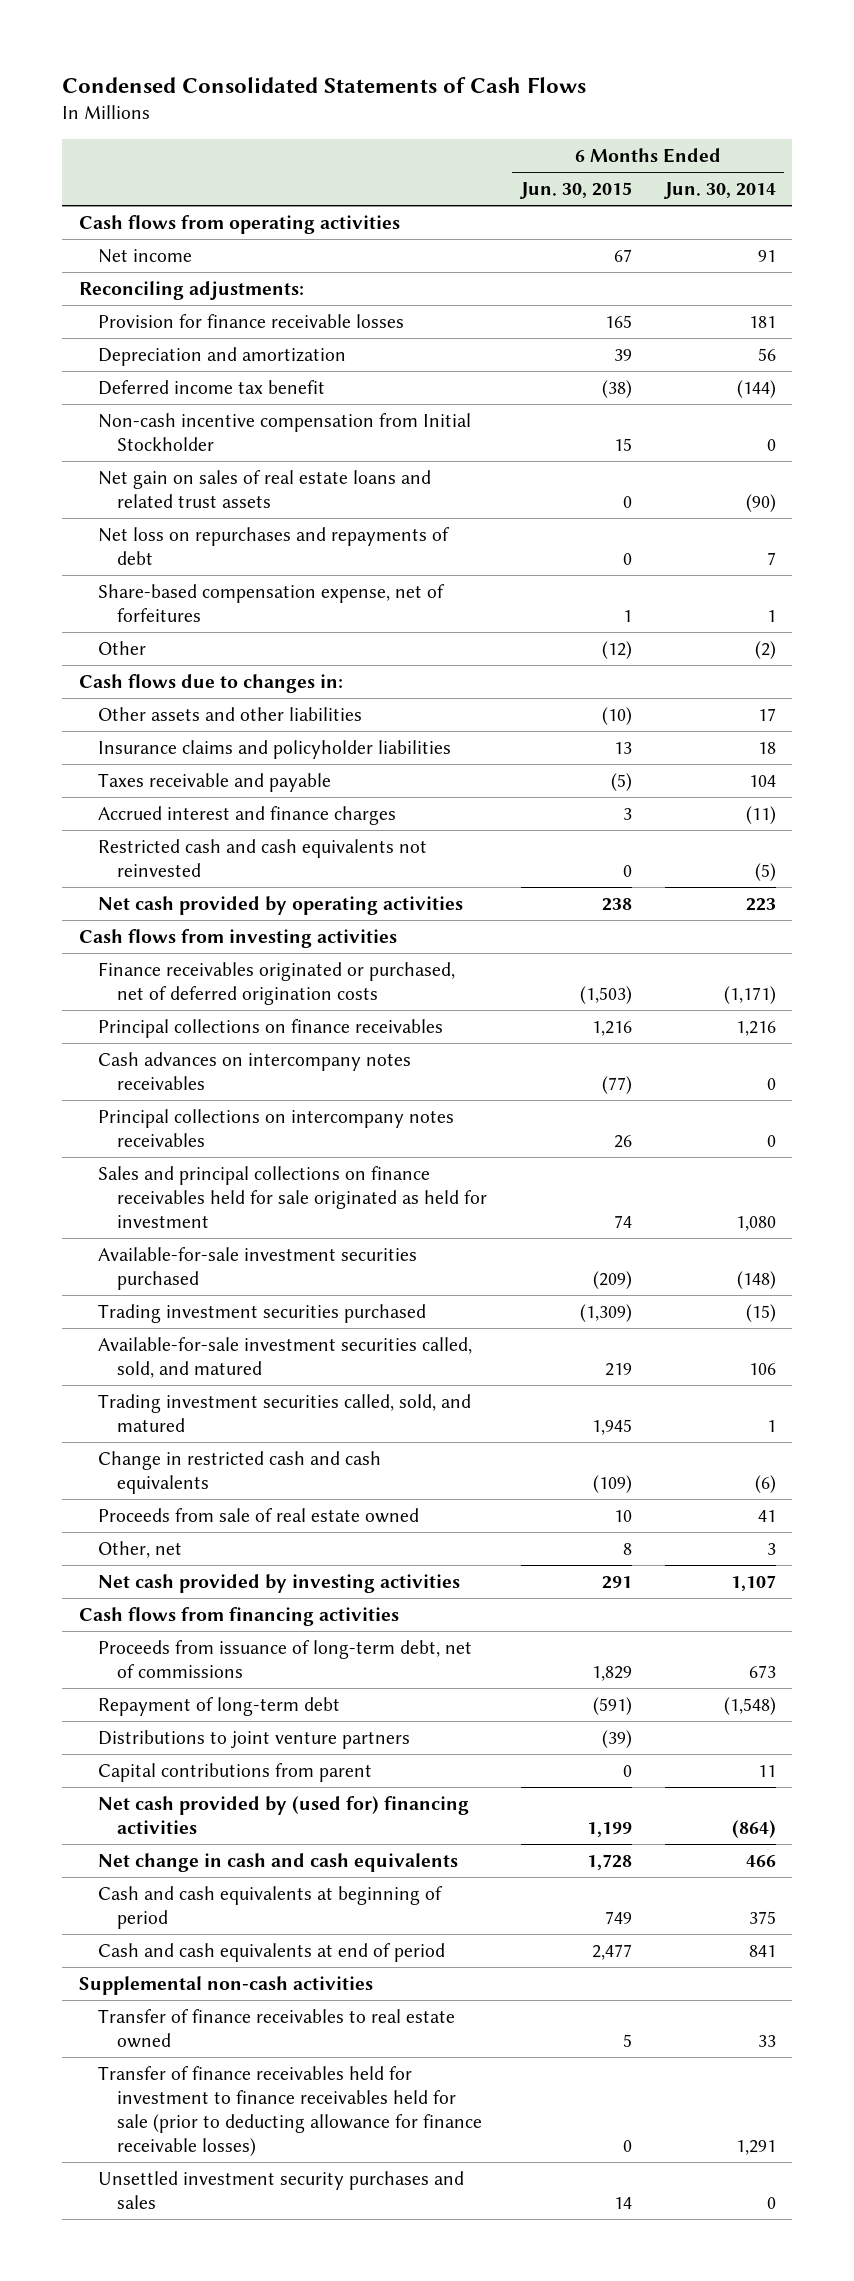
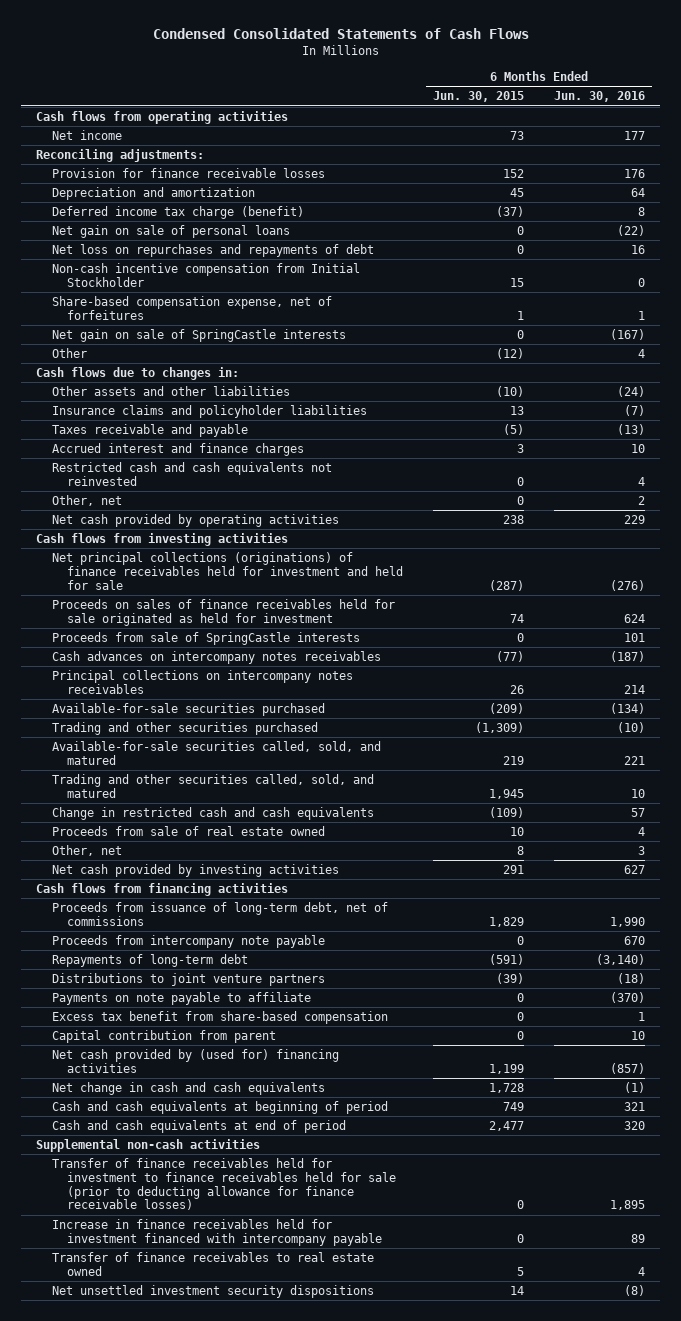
- | 6 Months Ended Jun. 30, 2015 | 6 Months Ended Jun. 30, 2014
+ | 6 Months Ended Jun. 30, 2015 | 6 Months Ended Jun. 30, 2016
- Net income | 67 | 91
+ Net income | 73 | 177
- Provision for finance receivable losses | 165 | 181
- Depreciation and amortization | 39 | 56
- Deferred income tax benefit | (38) | (144)
- Net gain on sales of real estate loans and related trust assets | 0 | (90)
+ Provision for finance receivable losses | 152 | 176
+ Depreciation and amortization | 45 | 64
+ Deferred income tax charge (benefit) | (37) | 8
+ Net gain on sale of personal loans | 0 | (22)
moved down: Non-cash incentive compensation from Initial Stockholder | 15 | 0
+ Net gain on sale of SpringCastle interests | 0 | (167)
+ Other, net | 0 | 2
- Finance receivables originated or purchased, net of deferred origination costs | (1,503) | (1,171)
- Principal collections on finance receivables | 1,216 | 1,216
+ Net principal collections (originations) of finance receivables held for investment and held for sale | (287) | (276)
+ Proceeds on sales of finance receivables held for sale originated as held for investment | 74 | 624
+ Proceeds from sale of SpringCastle interests | 0 | 101
- Sales and principal collections on finance receivables held for sale originated as held for investment | 74 | 1,080
- Available-for-sale investment securities purchased | (209) | (148)
- Trading investment securities purchased | (1,309) | (15)
- Available-for-sale investment securities called, sold, and matured | 219 | 106
- Trading investment securities called, sold, and matured | 1,945 | 1
+ Available-for-sale securities purchased | (209) | (134)
+ Trading and other securities purchased | (1,309) | (10)
+ Available-for-sale securities called, sold, and matured | 219 | 221
+ Trading and other securities called, sold, and matured | 1,945 | 10
- Repayment of long-term debt | (591) | (1,548)
+ Proceeds from intercompany note payable | 0 | 670
+ Repayments of long-term debt | (591) | (3,140)
- Capital contributions from parent | 0 | 11
+ Payments on note payable to affiliate | 0 | (370)
+ Excess tax benefit from share-based compensation | 0 | 1
+ Capital contribution from parent | 0 | 10
- Unsettled investment security purchases and sales | 14 | 0
+ Increase in finance receivables held for investment financed with intercompany payable | 0 | 89
moved down: Transfer of finance receivables to real estate owned | 5 | 4
+ Net unsettled investment security dispositions | 14 | (8)

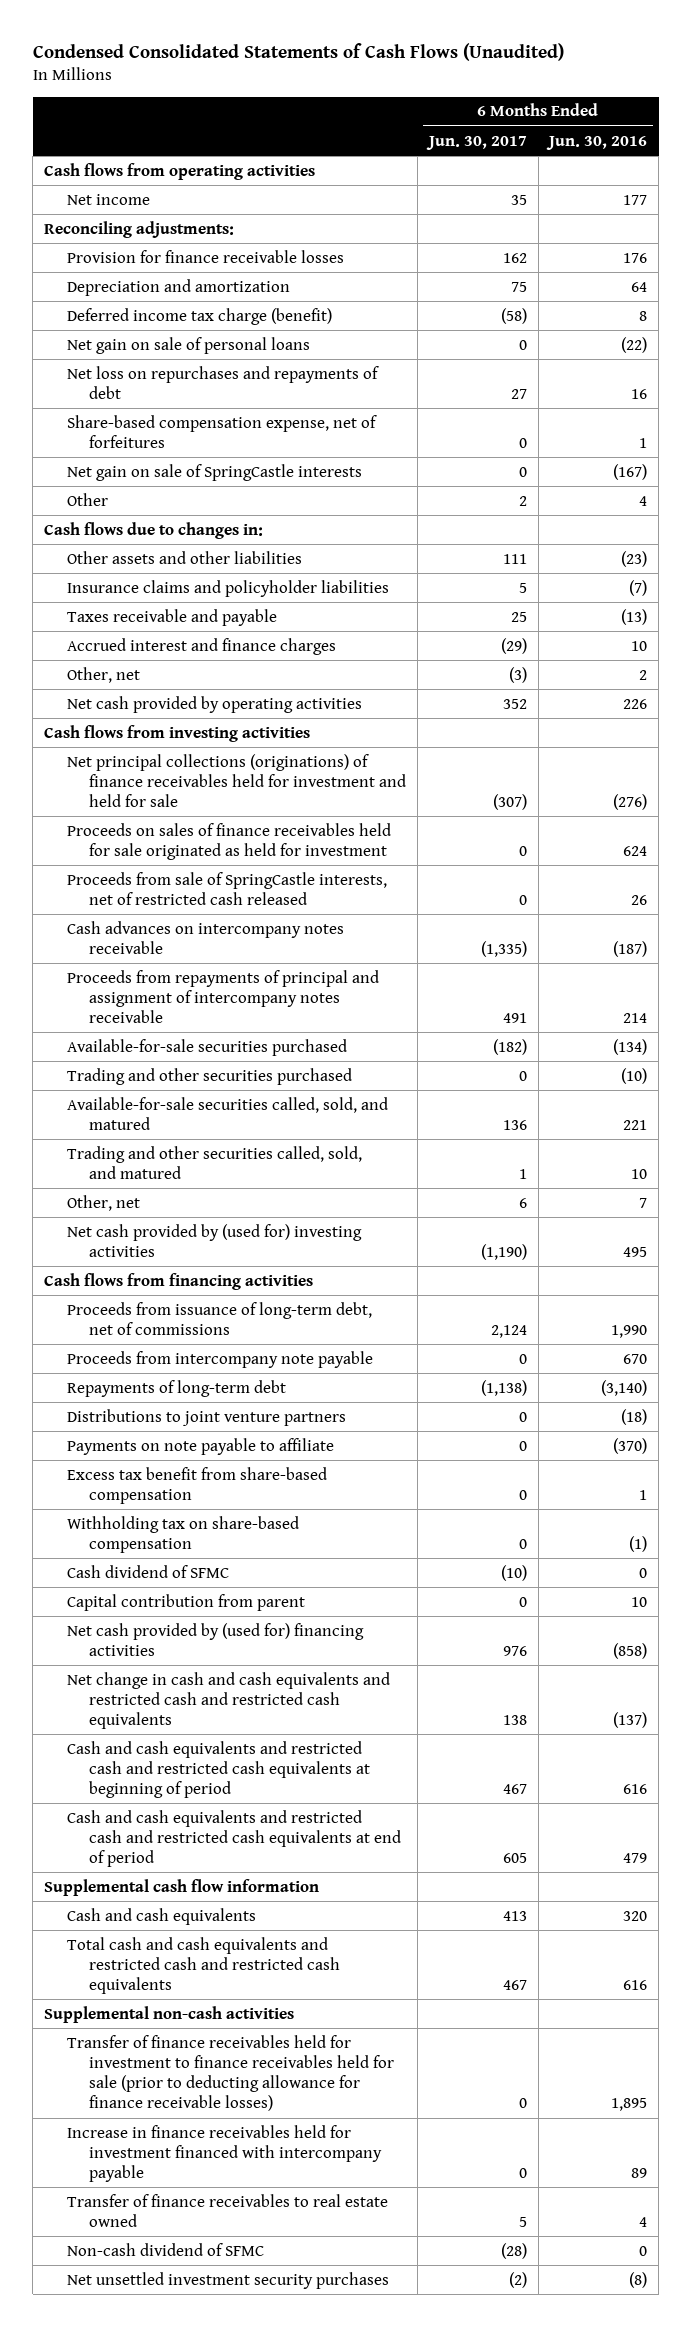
- Condensed Consolidated Statements of Cash Flows
+ Condensed Consolidated Statements of Cash Flows (Unaudited)
- | 6 Months Ended Jun. 30, 2015 | 6 Months Ended Jun. 30, 2016
+ | 6 Months Ended Jun. 30, 2017 | 6 Months Ended Jun. 30, 2016
- Non-cash incentive compensation from Initial Stockholder | 15 | 0
- Other assets and other liabilities | (10) | (24)
+ Other assets and other liabilities | 111 | (23)
- Restricted cash and cash equivalents not reinvested | 0 | 4
- Net cash provided by operating activities | 238 | 229
+ Net cash provided by operating activities | 352 | 226
- Proceeds from sale of SpringCastle interests | 0 | 101
- Cash advances on intercompany notes receivables | (77) | (187)
- Principal collections on intercompany notes receivables | 26 | 214
+ Proceeds from sale of SpringCastle interests, net of restricted cash released | 0 | 26
+ Cash advances on intercompany notes receivable | (1,335) | (187)
+ Proceeds from repayments of principal and assignment of intercompany notes receivable | 491 | 214
- Change in restricted cash and cash equivalents | (109) | 57
- Proceeds from sale of real estate owned | 10 | 4
- Other, net | 8 | 3
- Net cash provided by investing activities | 291 | 627
+ Other, net | 6 | 7
+ Net cash provided by (used for) investing activities | (1,190) | 495
+ Withholding tax on share-based compensation | 0 | (1)
+ Cash dividend of SFMC | (10) | 0
- Net cash provided by (used for) financing activities | 1,199 | (857)
- Net change in cash and cash equivalents | 1,728 | (1)
- Cash and cash equivalents at beginning of period | 749 | 321
- Cash and cash equivalents at end of period | 2,477 | 320
+ Net cash provided by (used for) financing activities | 976 | (858)
+ Net change in cash and cash equivalents and restricted cash and restricted cash equivalents | 138 | (137)
+ Cash and cash equivalents and restricted cash and restricted cash equivalents at beginning of period | 467 | 616
+ Cash and cash equivalents and restricted cash and restricted cash equivalents at end of period | 605 | 479
+ Supplemental cash flow information
+ Cash and cash equivalents | 413 | 320
+ Total cash and cash equivalents and restricted cash and restricted cash equivalents | 467 | 616
- Net unsettled investment security dispositions | 14 | (8)
+ Non-cash dividend of SFMC | (28) | 0
+ Net unsettled investment security purchases | (2) | (8)

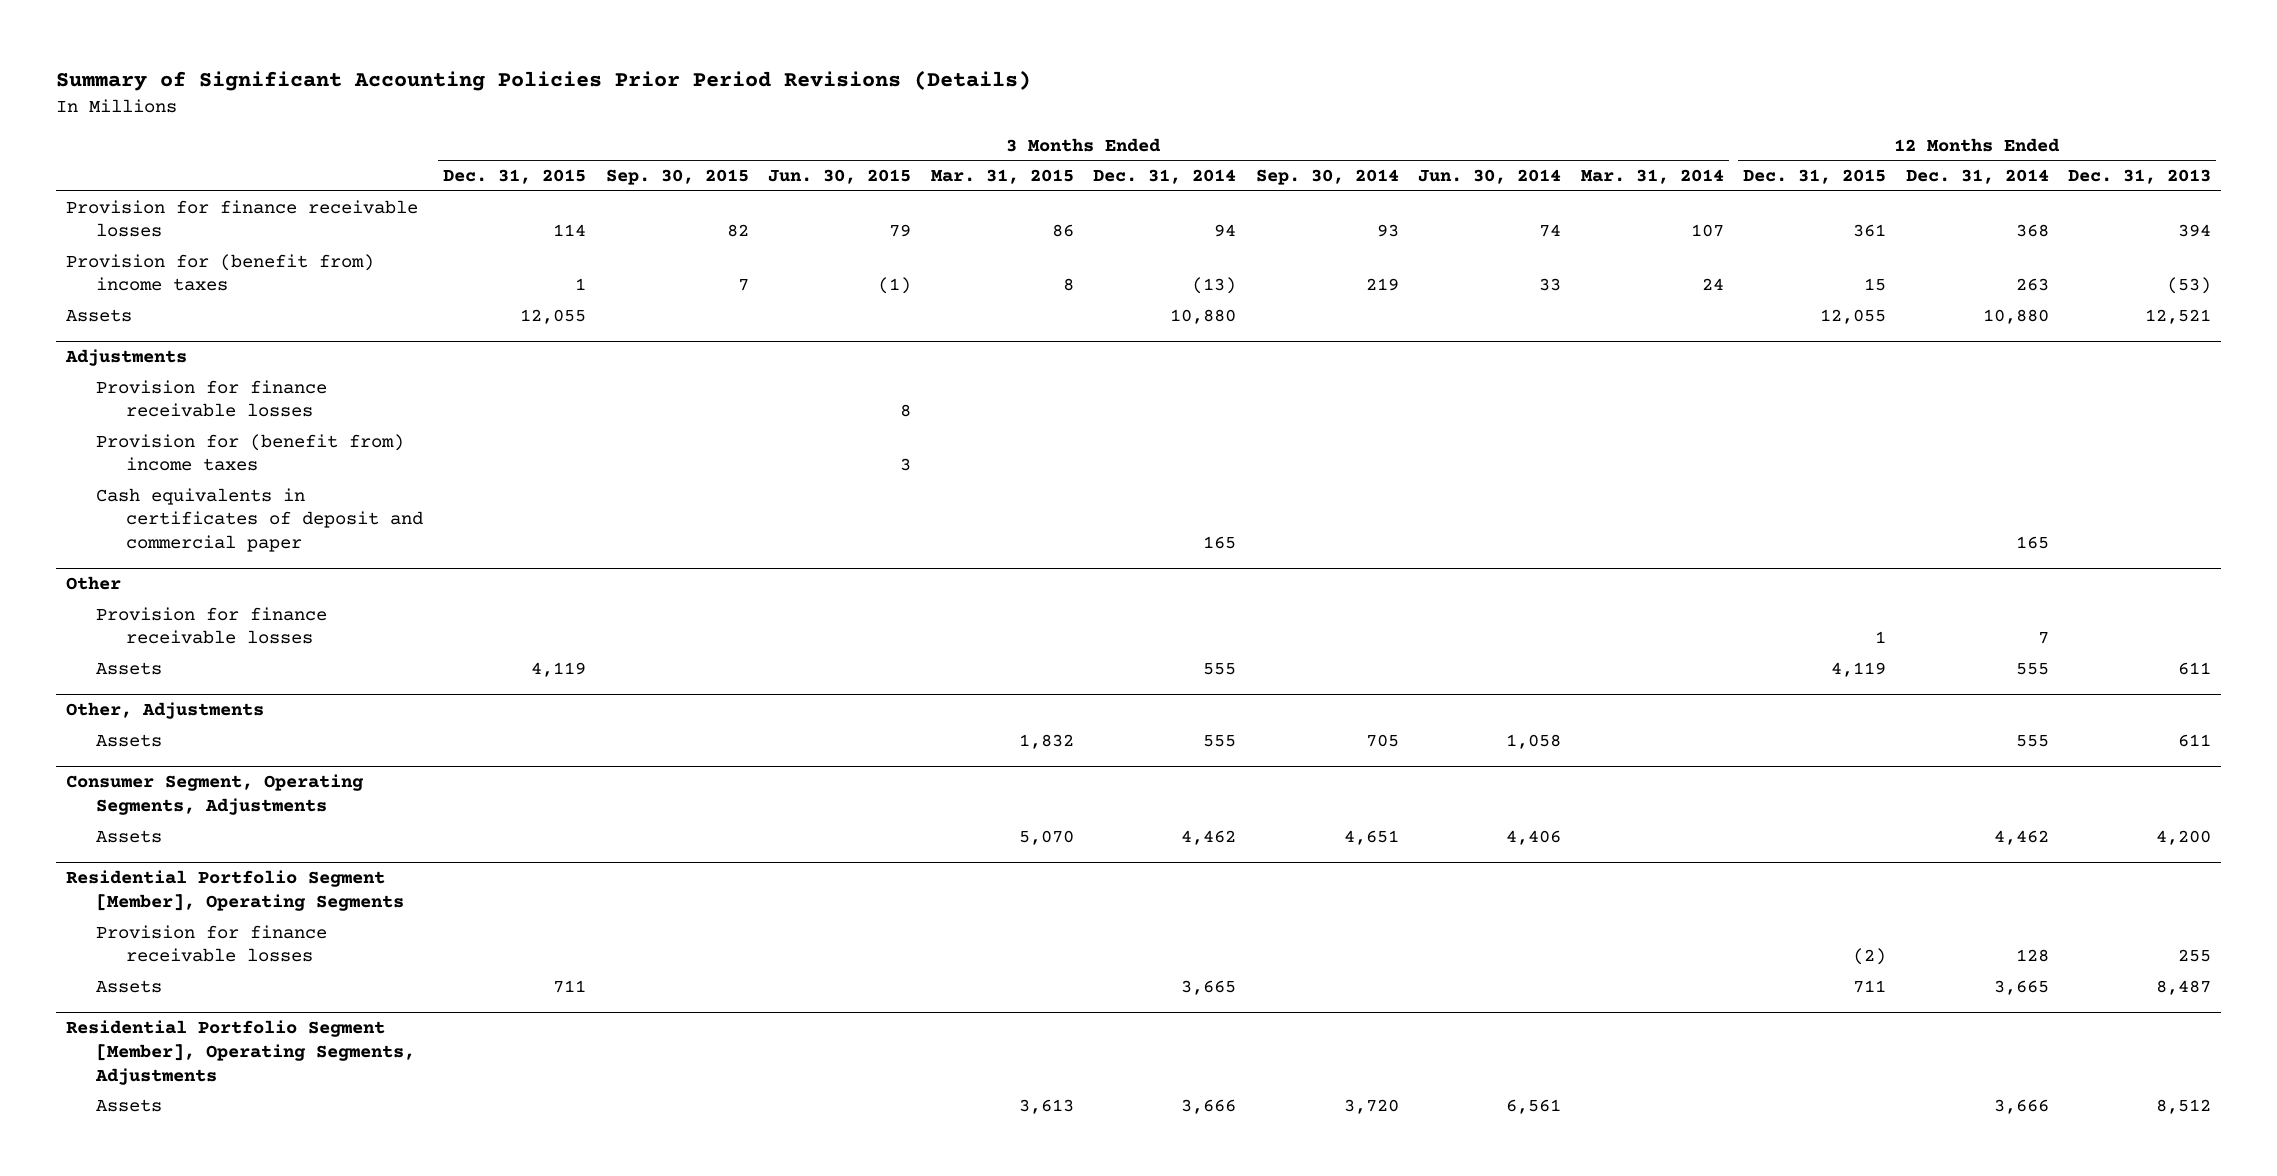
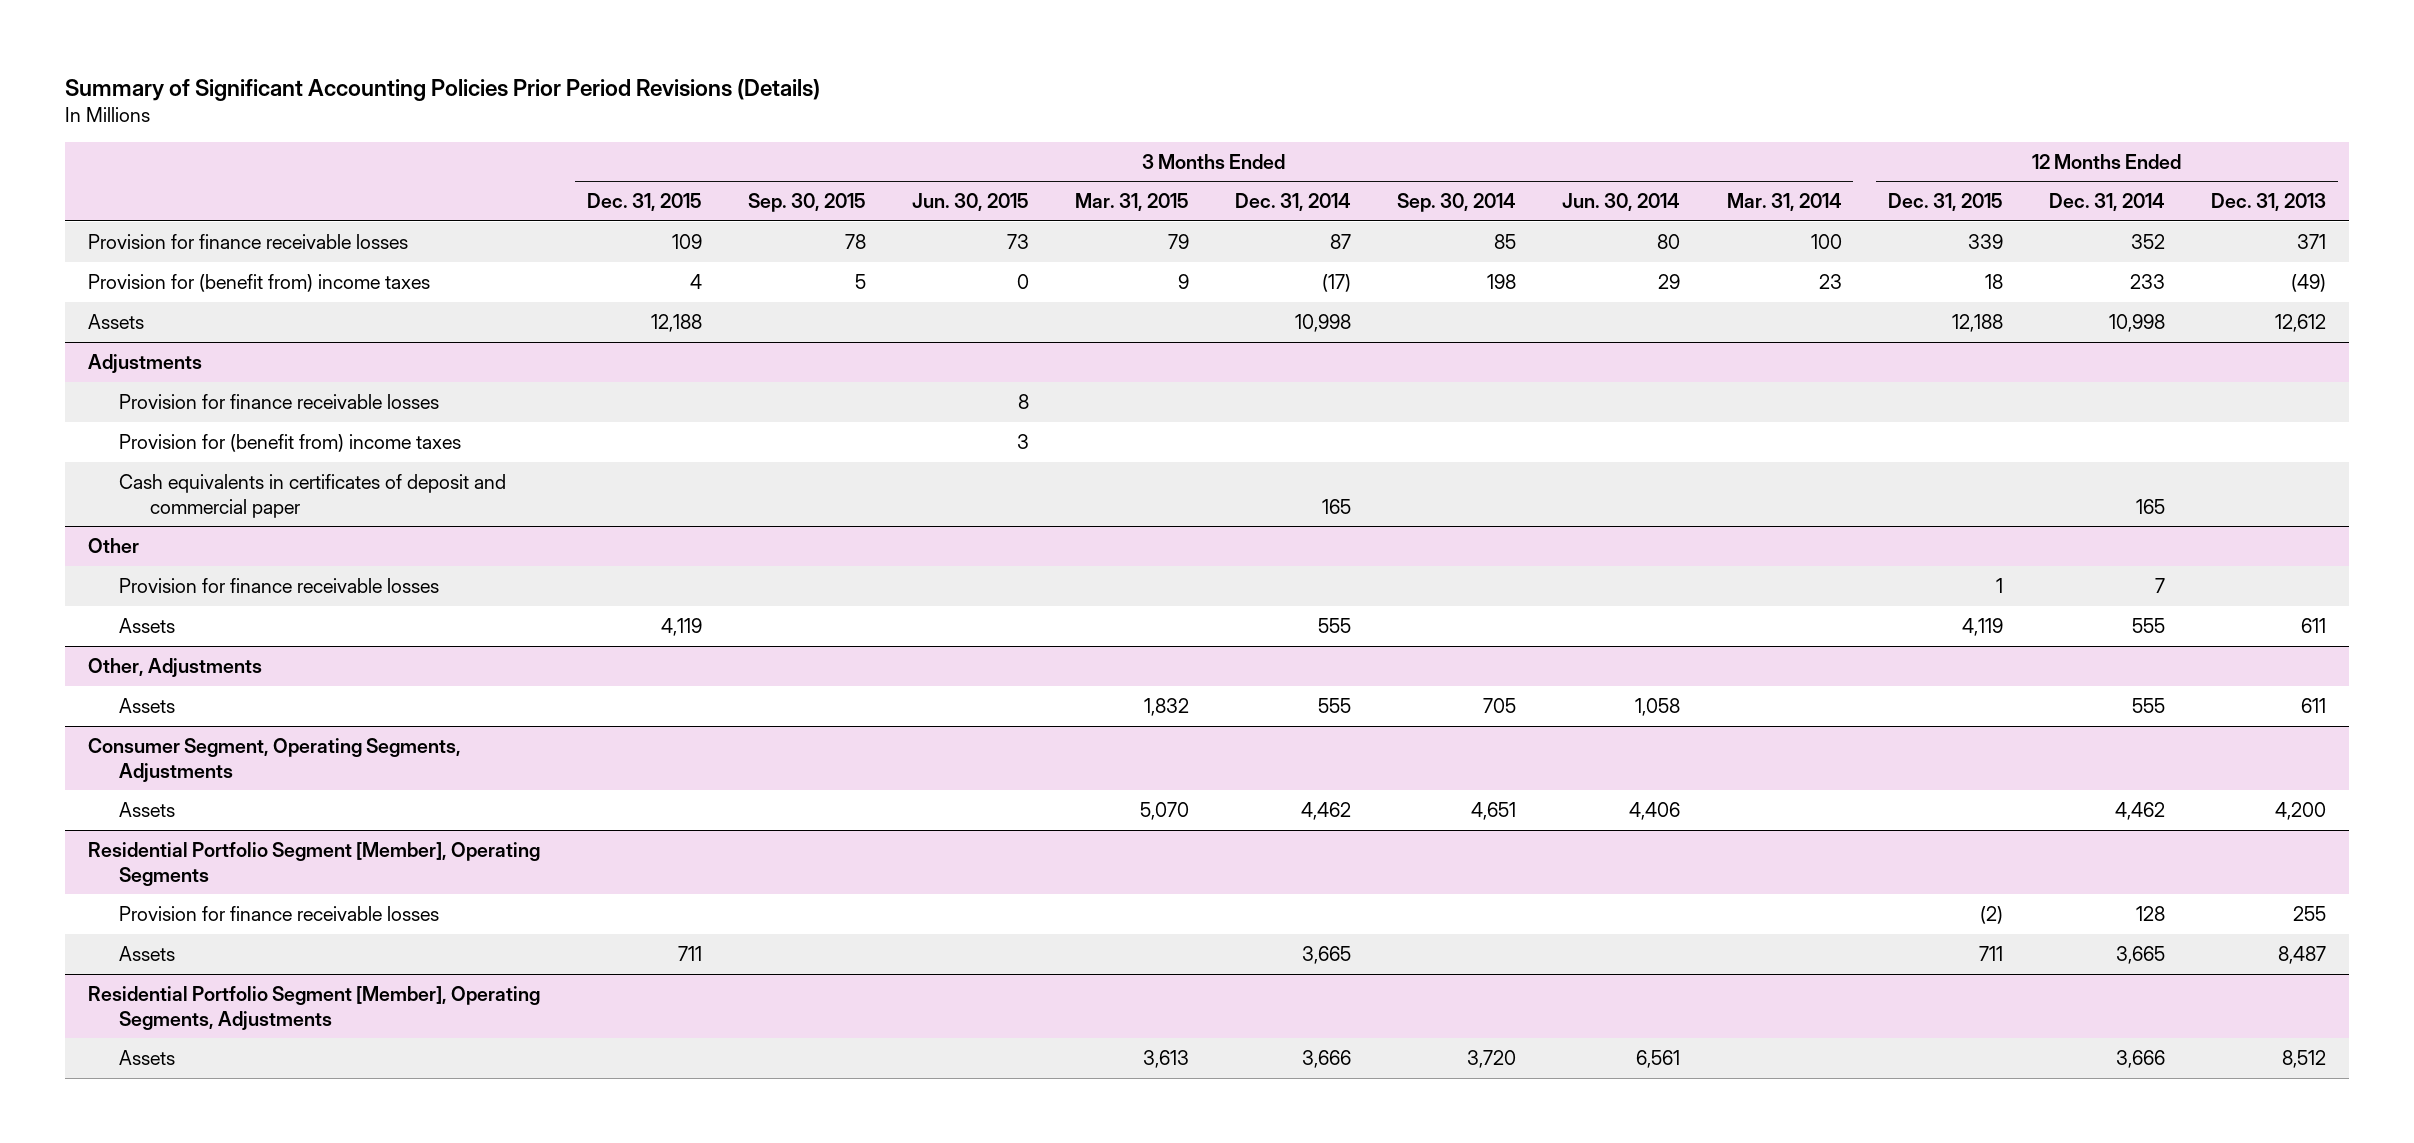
- Provision for finance receivable losses | 114 | 82 | 79 | 86 | 94 | 93 | 74 | 107 | 361 | 368 | 394
- Provision for (benefit from) income taxes | 1 | 7 | (1) | 8 | (13) | 219 | 33 | 24 | 15 | 263 | (53)
- Assets | 12,055 | | | | 10,880 | | | | 12,055 | 10,880 | 12,521
+ Provision for finance receivable losses | 109 | 78 | 73 | 79 | 87 | 85 | 80 | 100 | 339 | 352 | 371
+ Provision for (benefit from) income taxes | 4 | 5 | 0 | 9 | (17) | 198 | 29 | 23 | 18 | 233 | (49)
+ Assets | 12,188 | | | | 10,998 | | | | 12,188 | 10,998 | 12,612

